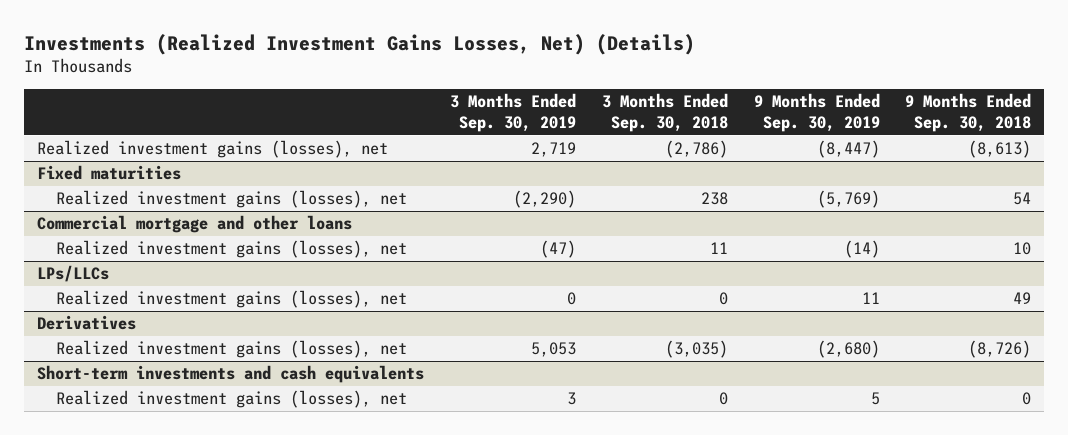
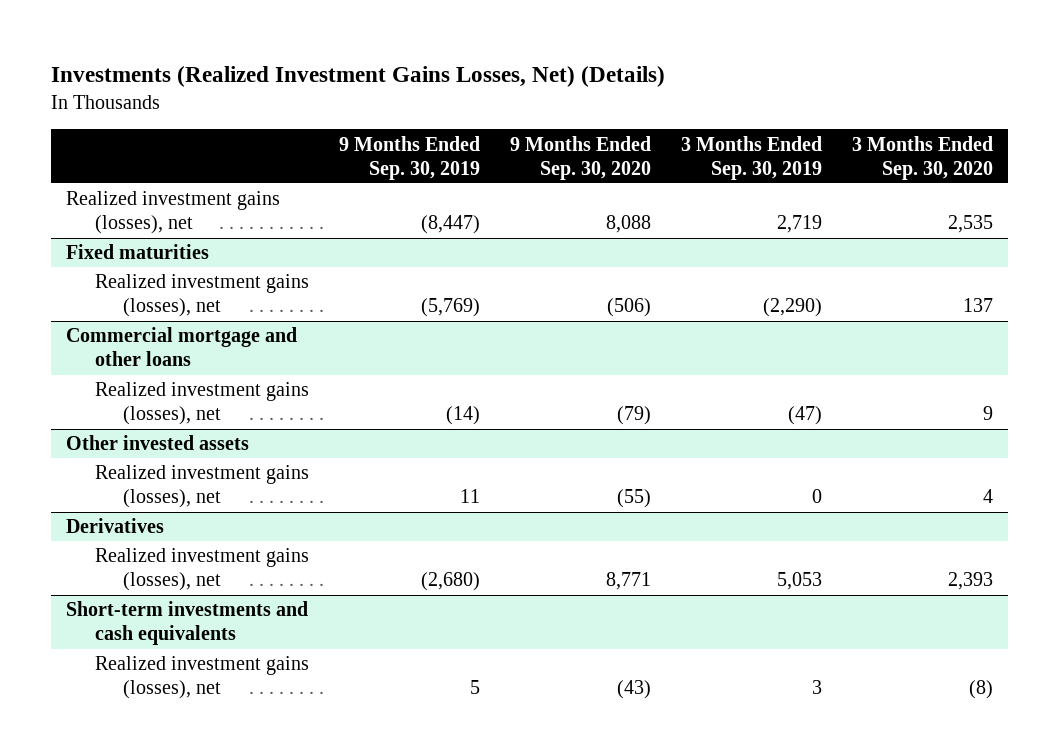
- | 3 Months Ended Sep. 30, 2019 | 3 Months Ended Sep. 30, 2018 | 9 Months Ended Sep. 30, 2019 | 9 Months Ended Sep. 30, 2018
+ | 9 Months Ended Sep. 30, 2019 | 9 Months Ended Sep. 30, 2020 | 3 Months Ended Sep. 30, 2019 | 3 Months Ended Sep. 30, 2020
- LPs/LLCs
+ Other invested assets

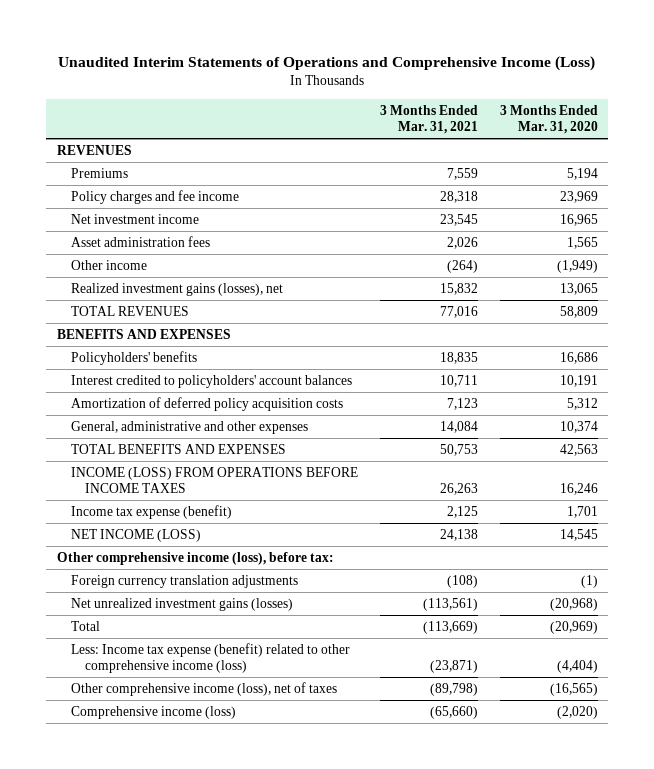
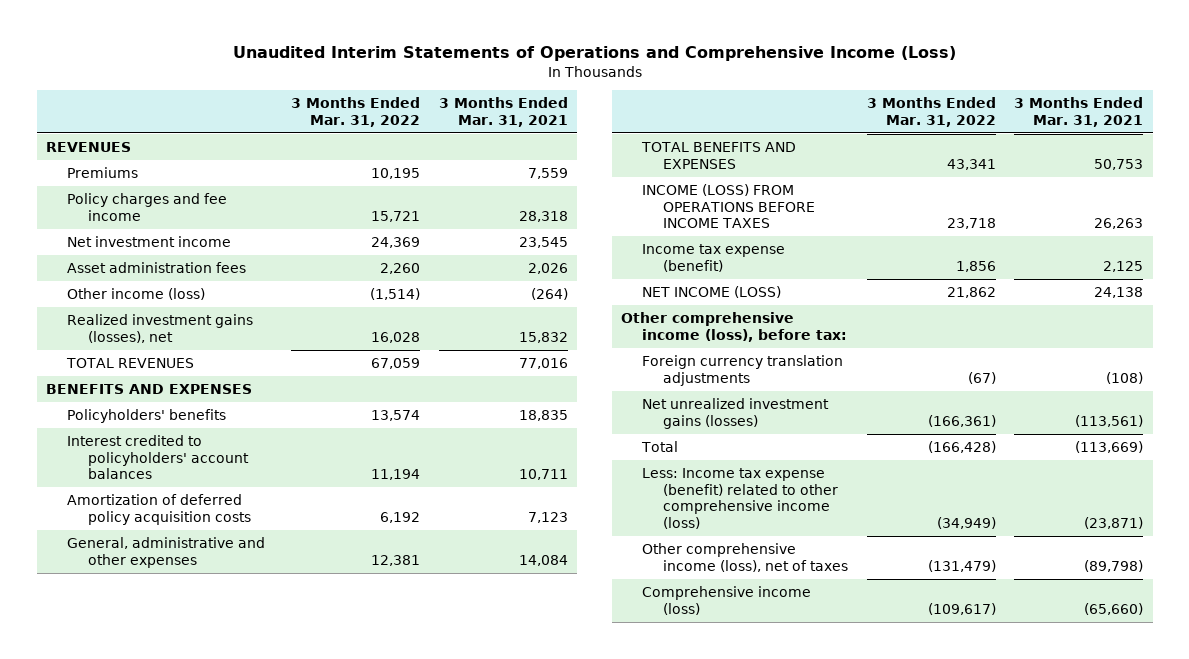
- | 3 Months Ended Mar. 31, 2021 | 3 Months Ended Mar. 31, 2020
+ | 3 Months Ended Mar. 31, 2022 | 3 Months Ended Mar. 31, 2021
- Other income | (264) | (1,949)
+ Other income (loss) | (1,514) | (264)

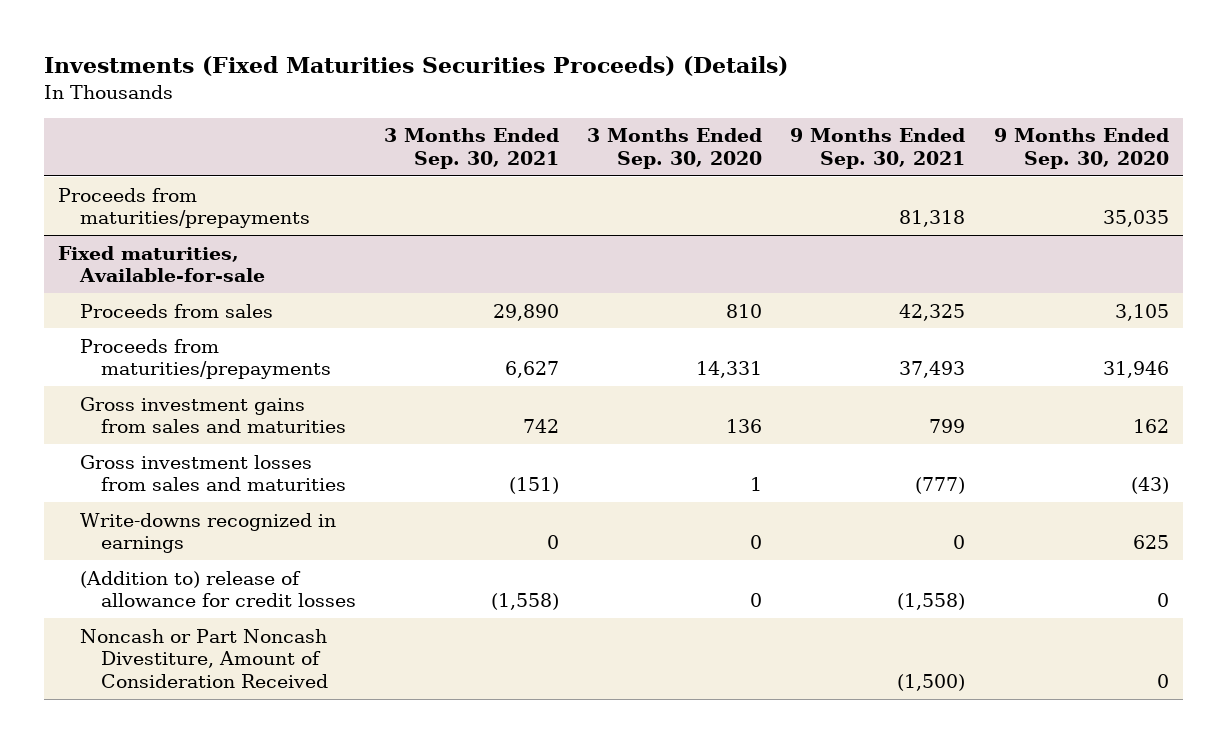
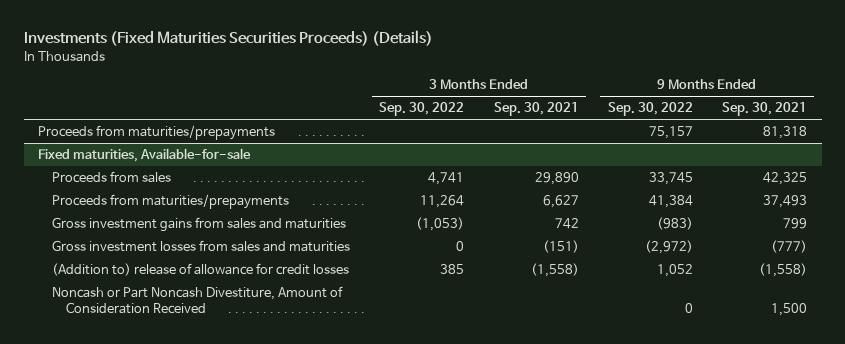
- | 3 Months Ended Sep. 30, 2021 | 3 Months Ended Sep. 30, 2020 | 9 Months Ended Sep. 30, 2021 | 9 Months Ended Sep. 30, 2020
+ | 3 Months Ended Sep. 30, 2022 | 3 Months Ended Sep. 30, 2021 | 9 Months Ended Sep. 30, 2022 | 9 Months Ended Sep. 30, 2021
@ Fixed maturities, Available-for-sale
- Write-downs recognized in earnings | 0 | 0 | 0 | 625
- Noncash or Part Noncash Divestiture, Amount of Consideration Received | | | (1,500) | 0
+ Noncash or Part Noncash Divestiture, Amount of Consideration Received | | | 0 | 1,500

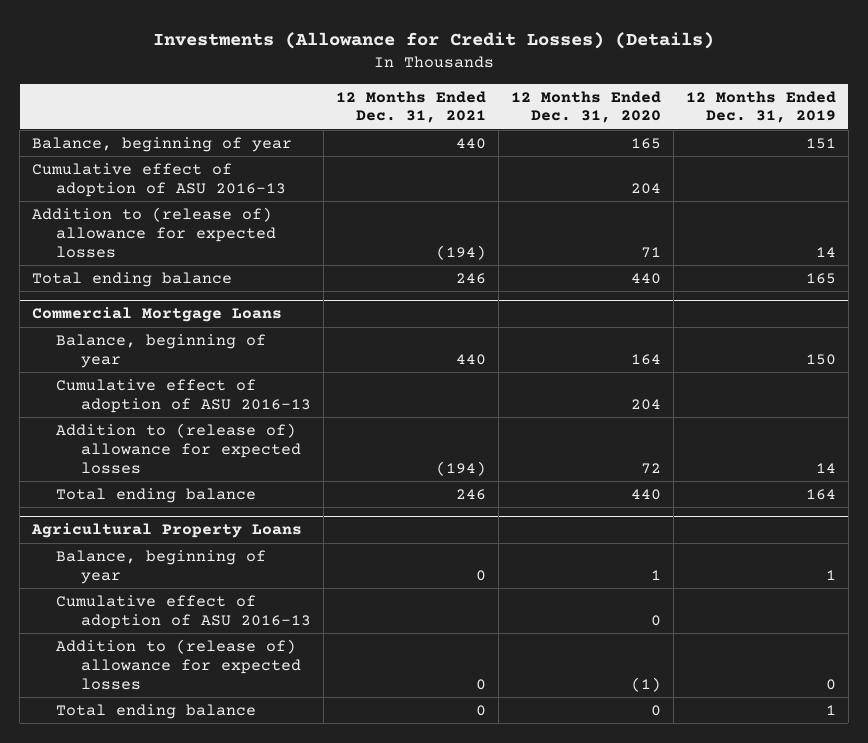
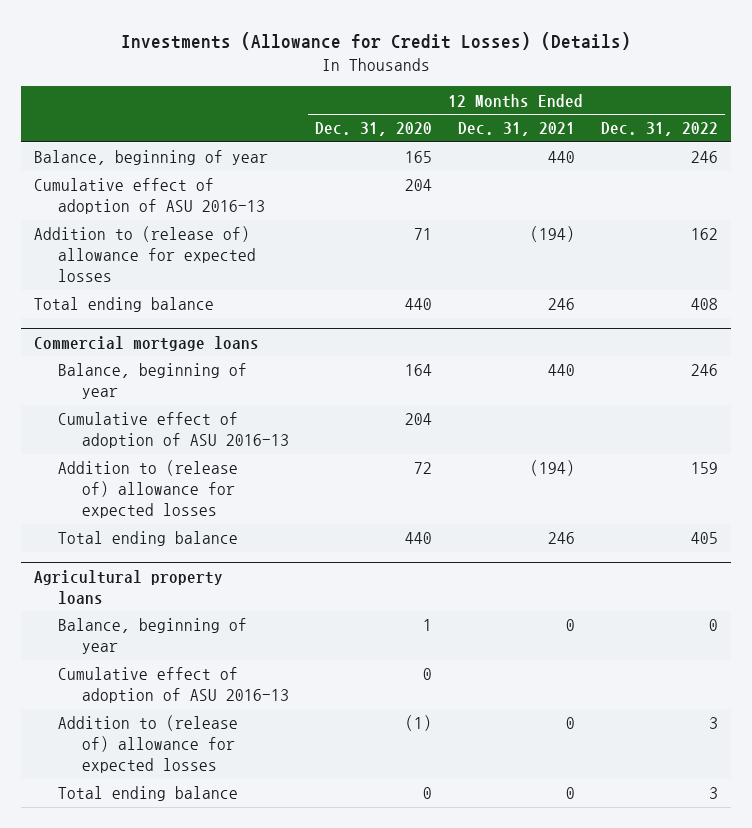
- | 12 Months Ended Dec. 31, 2021 | 12 Months Ended Dec. 31, 2020 | 12 Months Ended Dec. 31, 2019
+ | 12 Months Ended Dec. 31, 2020 | 12 Months Ended Dec. 31, 2021 | 12 Months Ended Dec. 31, 2022
- Commercial Mortgage Loans
+ Commercial mortgage loans
- Agricultural Property Loans
+ Agricultural property loans

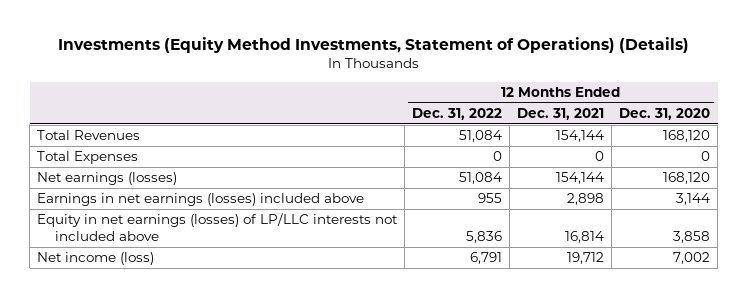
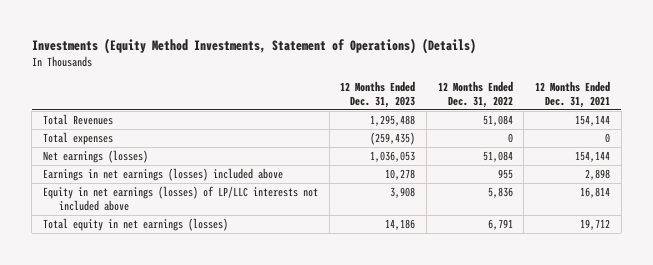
- | 12 Months Ended Dec. 31, 2022 | 12 Months Ended Dec. 31, 2021 | 12 Months Ended Dec. 31, 2020
+ | 12 Months Ended Dec. 31, 2023 | 12 Months Ended Dec. 31, 2022 | 12 Months Ended Dec. 31, 2021
- Total Expenses | 0 | 0 | 0
+ Total expenses | (259,435) | 0 | 0
- Net income (loss) | 6,791 | 19,712 | 7,002
+ Total equity in net earnings (losses) | 14,186 | 6,791 | 19,712

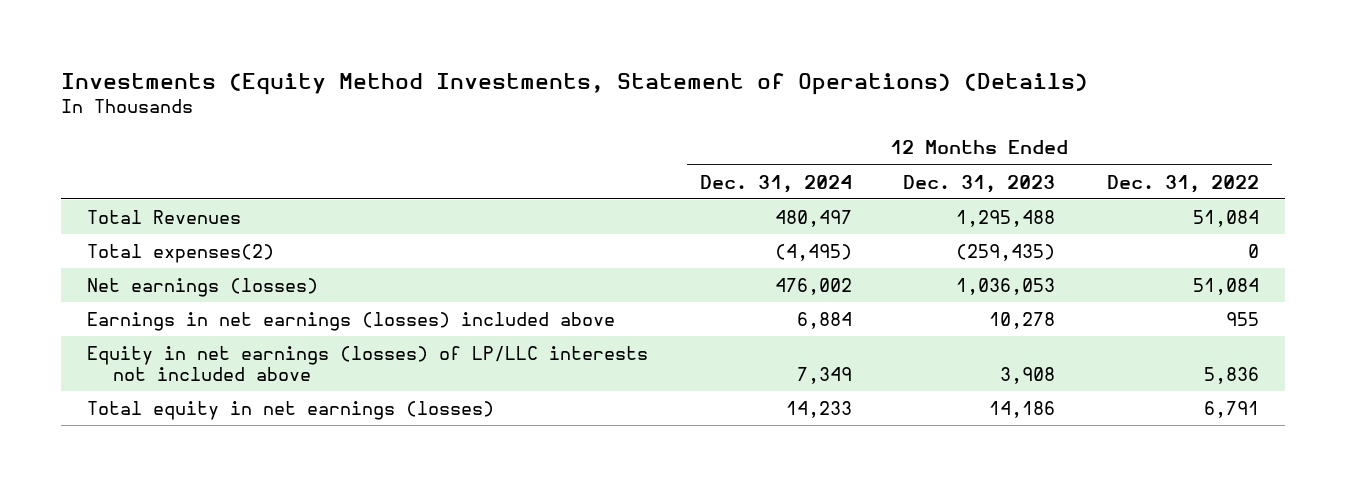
- | 12 Months Ended Dec. 31, 2023 | 12 Months Ended Dec. 31, 2022 | 12 Months Ended Dec. 31, 2021
+ | 12 Months Ended Dec. 31, 2024 | 12 Months Ended Dec. 31, 2023 | 12 Months Ended Dec. 31, 2022
- Total expenses | (259,435) | 0 | 0
+ Total expenses(2) | (4,495) | (259,435) | 0

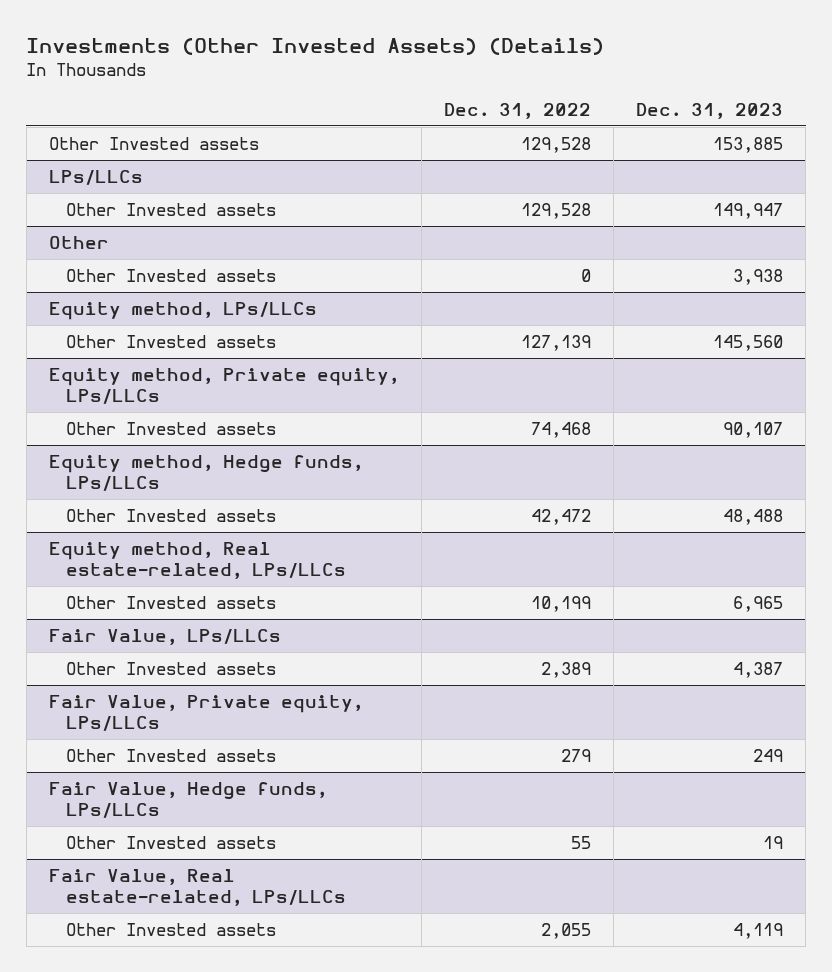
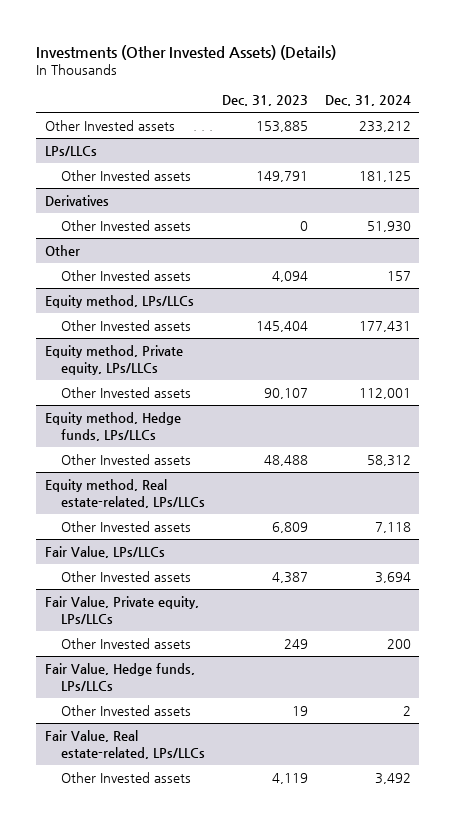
- | Dec. 31, 2022 | Dec. 31, 2023
+ | Dec. 31, 2023 | Dec. 31, 2024
@ LPs/LLCs
- Other Invested assets | 129,528 | 149,947
+ Other Invested assets | 149,791 | 181,125
+ Derivatives
+ Other Invested assets | 0 | 51,930
@ Other
- Other Invested assets | 0 | 3,938
+ Other Invested assets | 4,094 | 157
@ Equity method, LPs/LLCs
- Other Invested assets | 127,139 | 145,560
+ Other Invested assets | 145,404 | 177,431
@ Equity method, Real estate-related, LPs/LLCs
- Other Invested assets | 10,199 | 6,965
+ Other Invested assets | 6,809 | 7,118

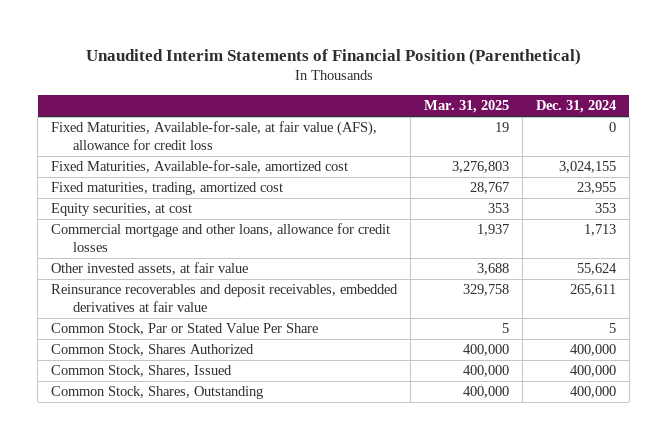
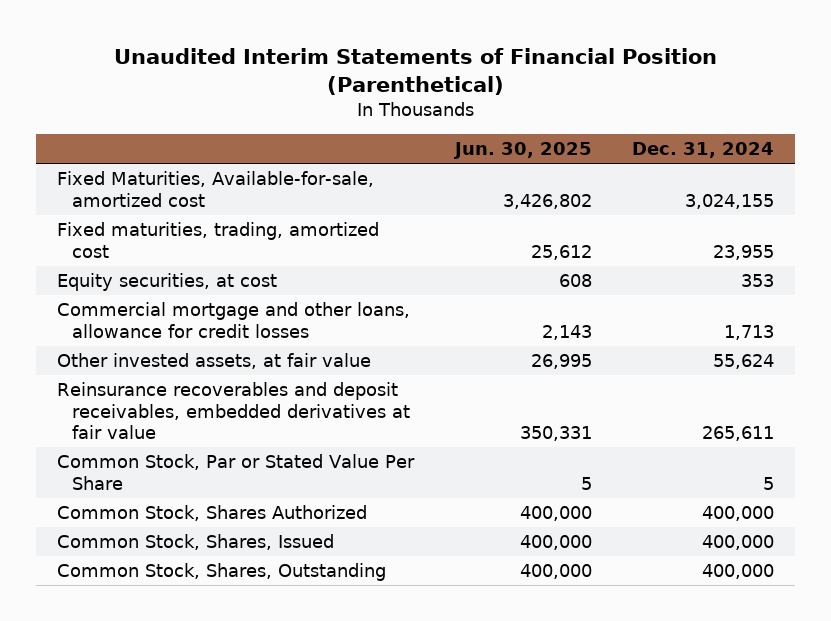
- | Mar. 31, 2025 | Dec. 31, 2024
+ | Jun. 30, 2025 | Dec. 31, 2024
- Fixed Maturities, Available-for-sale, at fair value (AFS), allowance for credit loss | 19 | 0

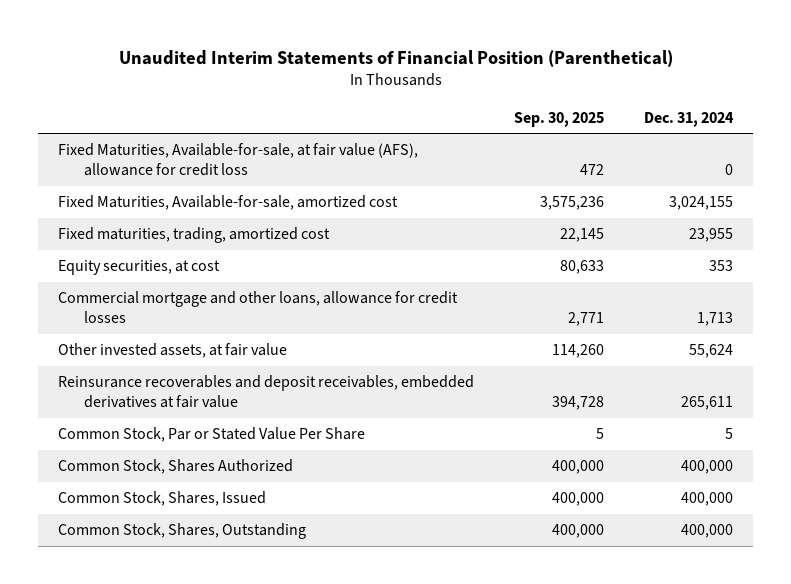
- | Jun. 30, 2025 | Dec. 31, 2024
+ | Sep. 30, 2025 | Dec. 31, 2024
+ Fixed Maturities, Available-for-sale, at fair value (AFS), allowance for credit loss | 472 | 0

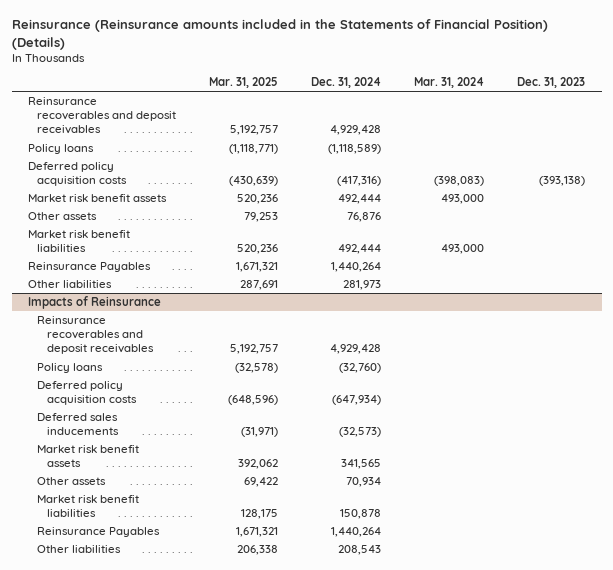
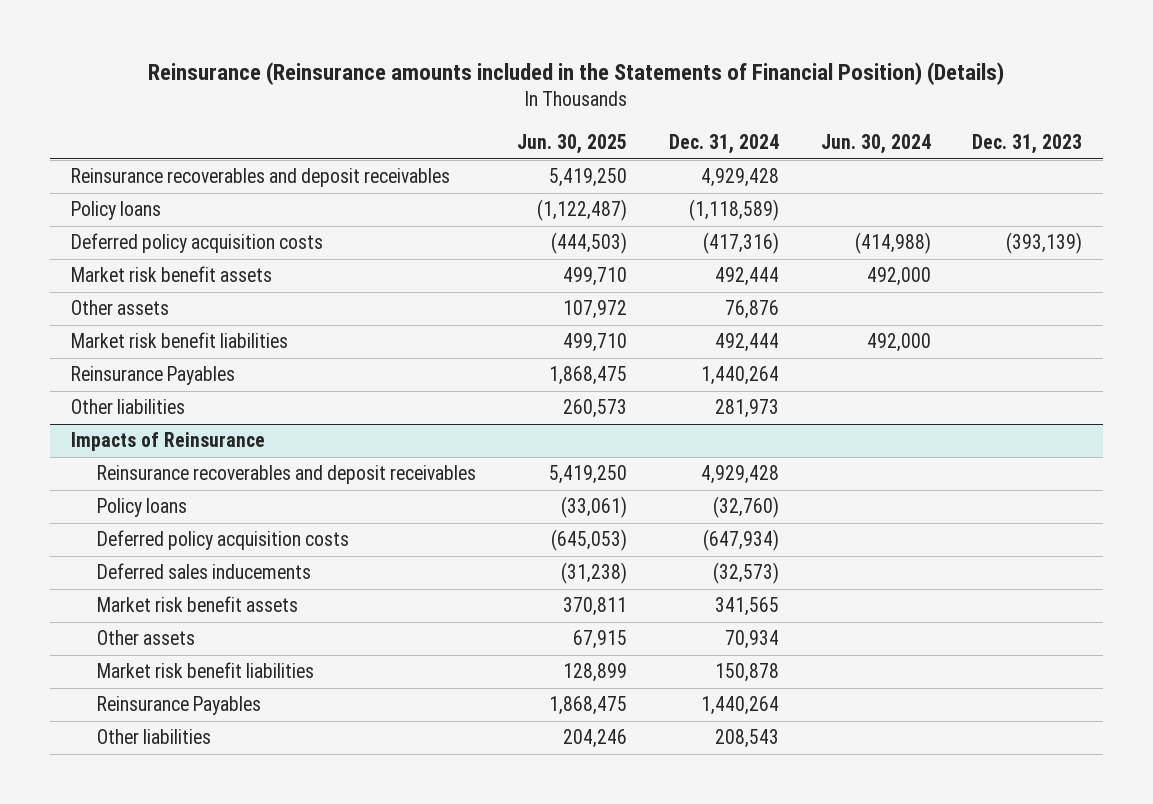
- | Mar. 31, 2025 | Dec. 31, 2024 | Mar. 31, 2024 | Dec. 31, 2023
+ | Jun. 30, 2025 | Dec. 31, 2024 | Jun. 30, 2024 | Dec. 31, 2023
- Deferred policy acquisition costs | (430,639) | (417,316) | (398,083) | (393,138)
+ Deferred policy acquisition costs | (444,503) | (417,316) | (414,988) | (393,139)

